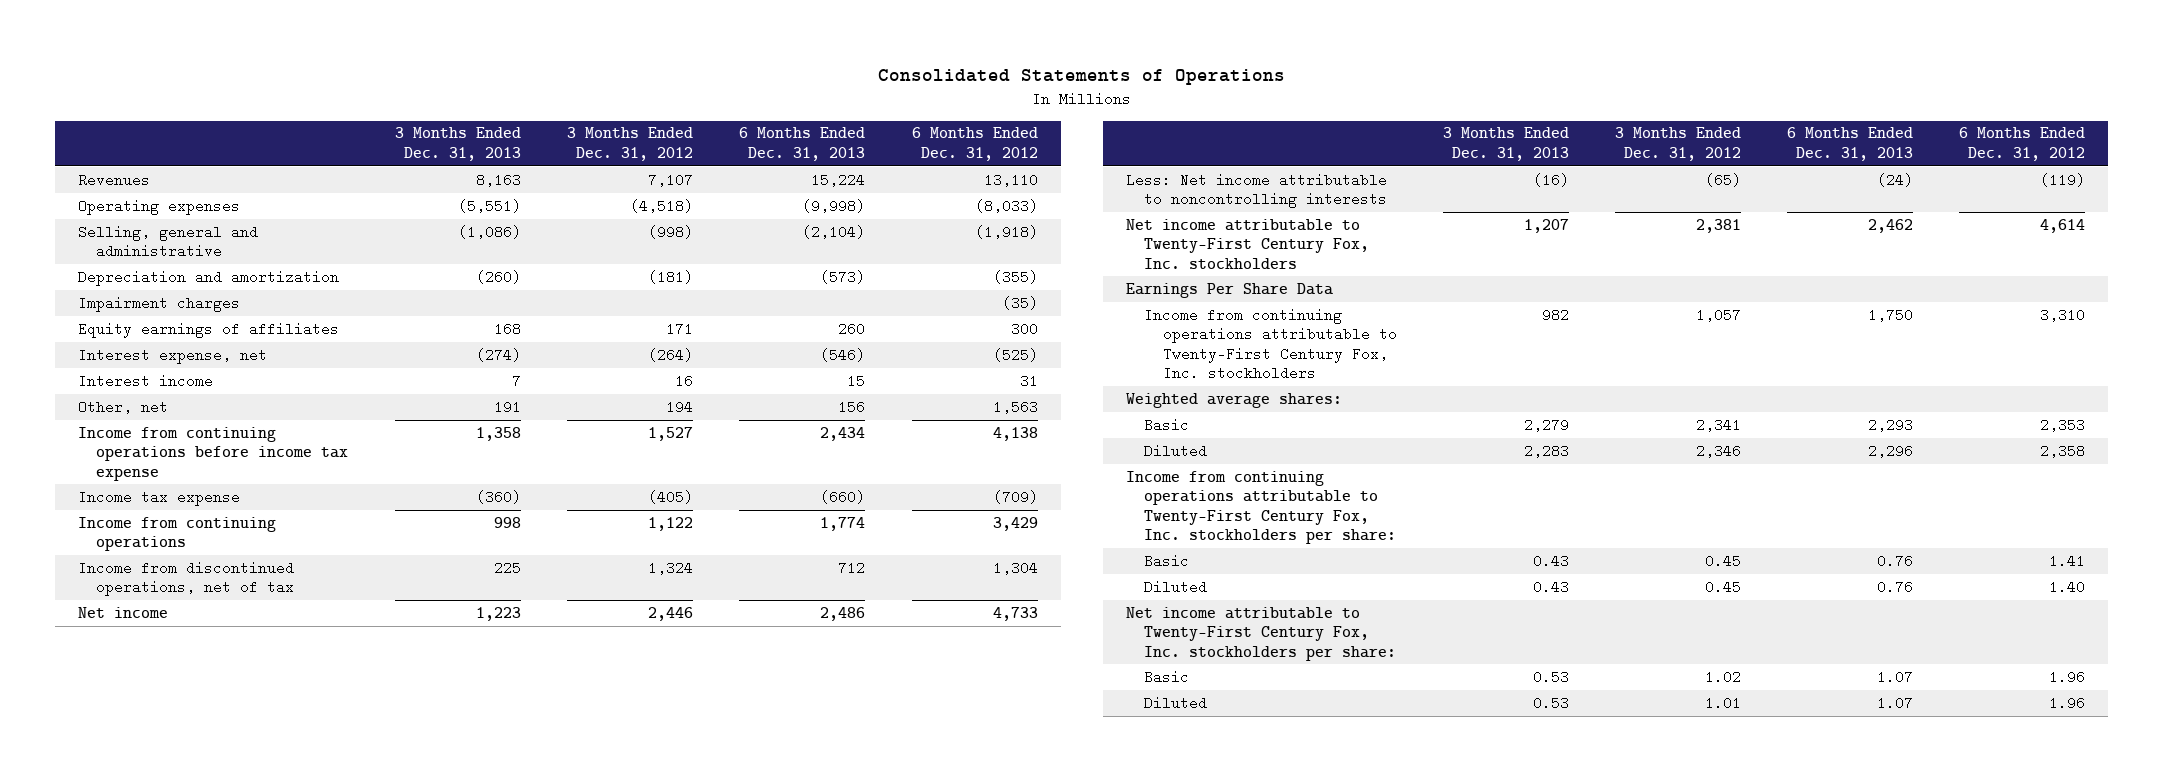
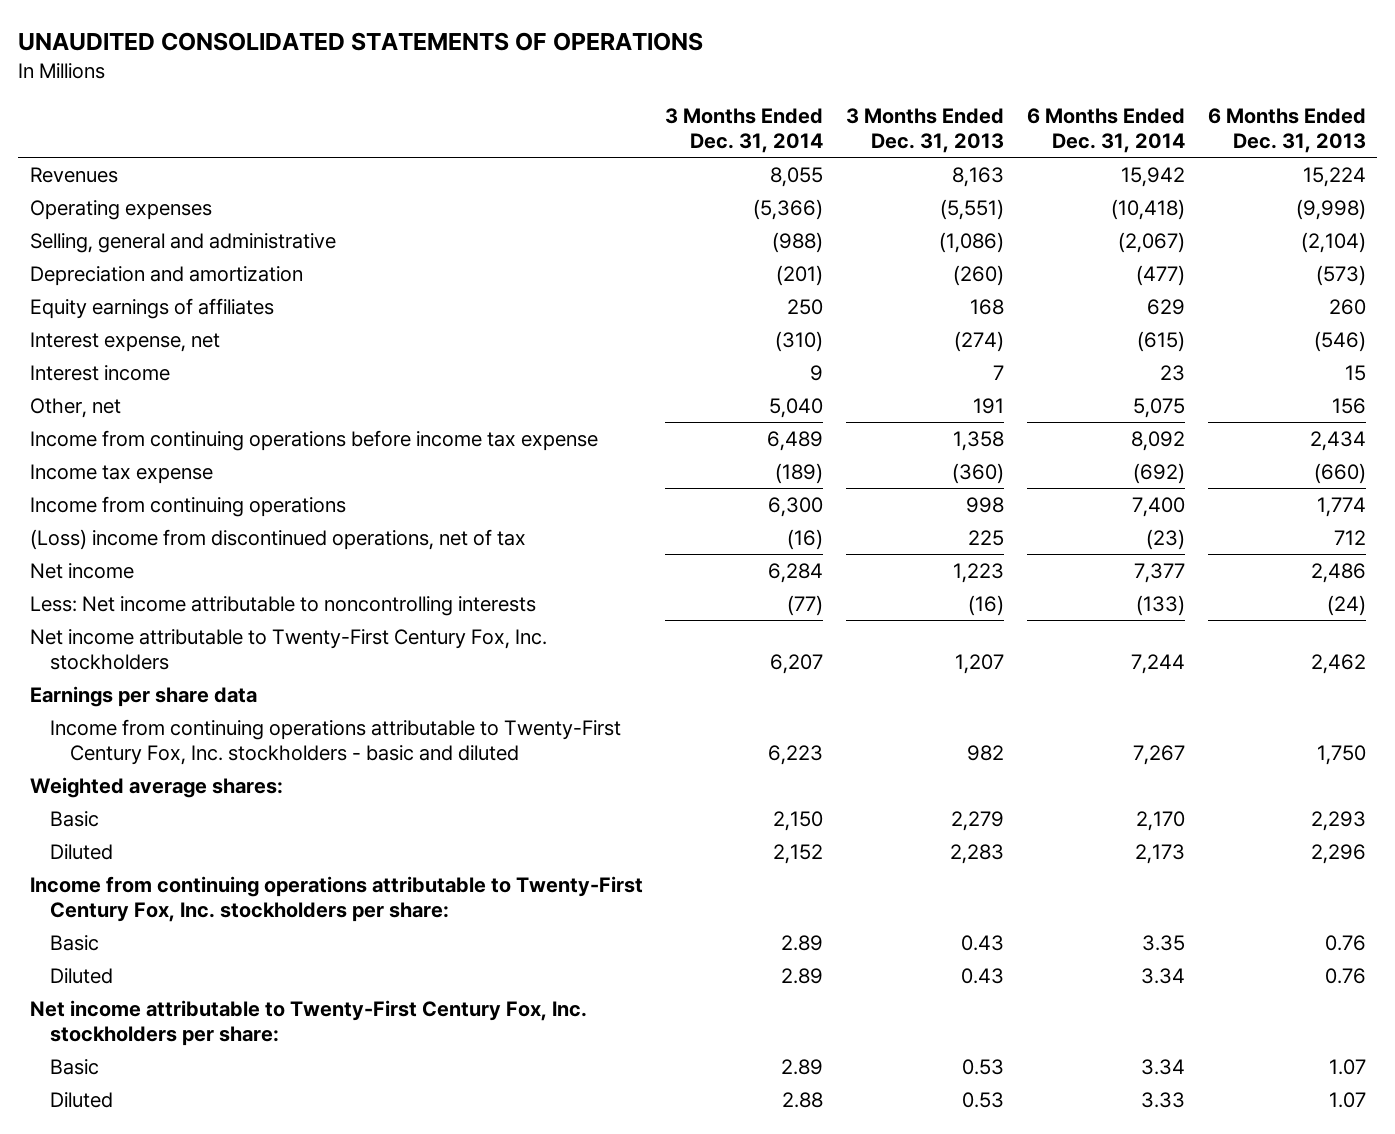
- Consolidated Statements of Operations
+ UNAUDITED CONSOLIDATED STATEMENTS OF OPERATIONS
- | 3 Months Ended Dec. 31, 2013 | 3 Months Ended Dec. 31, 2012 | 6 Months Ended Dec. 31, 2013 | 6 Months Ended Dec. 31, 2012
+ | 3 Months Ended Dec. 31, 2014 | 3 Months Ended Dec. 31, 2013 | 6 Months Ended Dec. 31, 2014 | 6 Months Ended Dec. 31, 2013
- Impairment charges | | | | (35)
- Income from discontinued operations, net of tax | 225 | 1,324 | 712 | 1,304
+ (Loss) income from discontinued operations, net of tax | (16) | 225 | (23) | 712
- Earnings Per Share Data
- Income from continuing operations attributable to Twenty-First Century Fox, Inc. stockholders | 982 | 1,057 | 1,750 | 3,310
+ Earnings per share data
+ Income from continuing operations attributable to Twenty-First Century Fox, Inc. stockholders - basic and diluted | 6,223 | 982 | 7,267 | 1,750

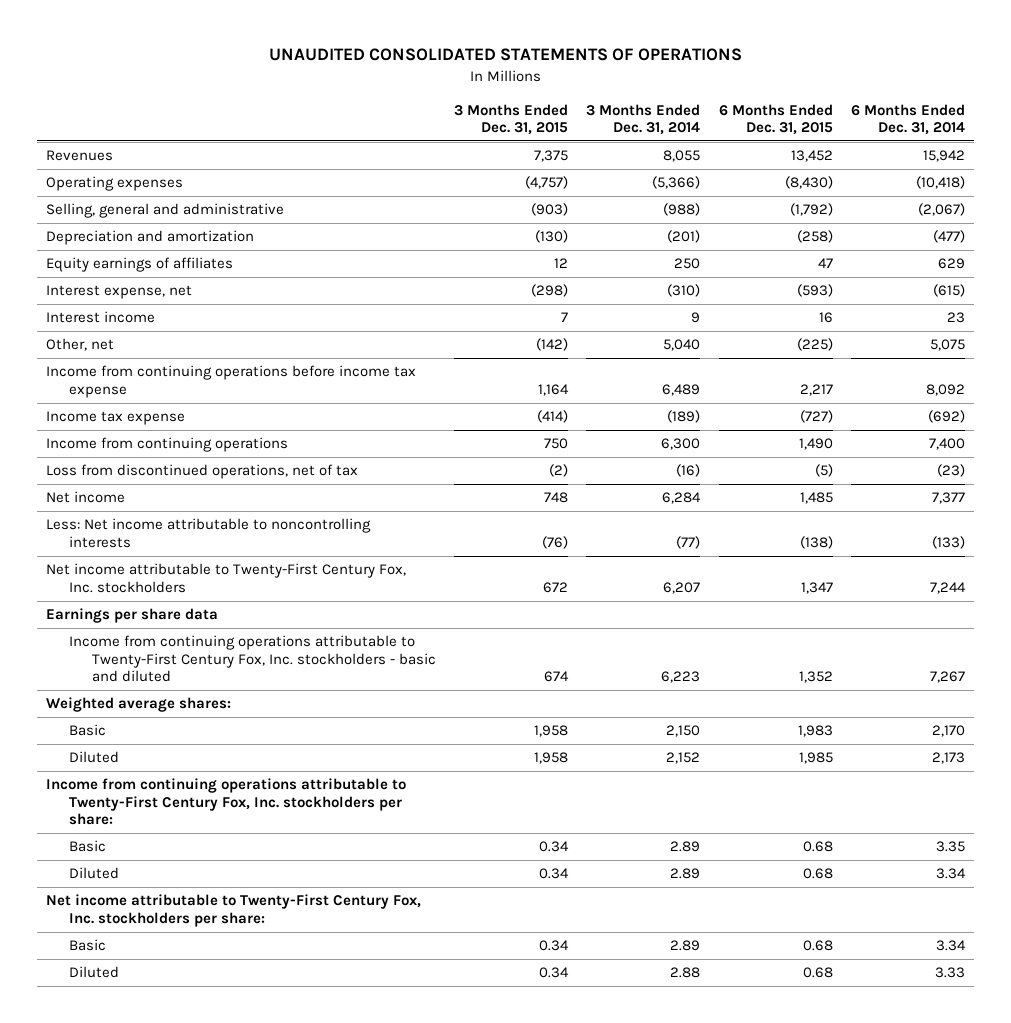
- | 3 Months Ended Dec. 31, 2014 | 3 Months Ended Dec. 31, 2013 | 6 Months Ended Dec. 31, 2014 | 6 Months Ended Dec. 31, 2013
+ | 3 Months Ended Dec. 31, 2015 | 3 Months Ended Dec. 31, 2014 | 6 Months Ended Dec. 31, 2015 | 6 Months Ended Dec. 31, 2014
- (Loss) income from discontinued operations, net of tax | (16) | 225 | (23) | 712
+ Loss from discontinued operations, net of tax | (2) | (16) | (5) | (23)

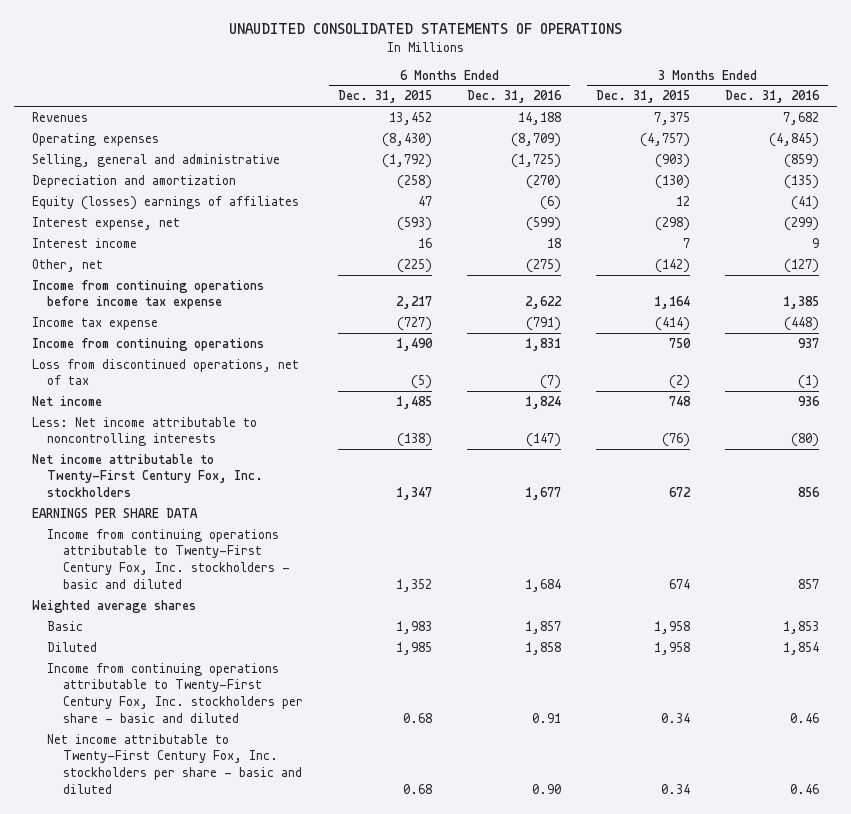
- | 3 Months Ended Dec. 31, 2015 | 3 Months Ended Dec. 31, 2014 | 6 Months Ended Dec. 31, 2015 | 6 Months Ended Dec. 31, 2014
+ | 6 Months Ended Dec. 31, 2015 | 6 Months Ended Dec. 31, 2016 | 3 Months Ended Dec. 31, 2015 | 3 Months Ended Dec. 31, 2016
- Equity earnings of affiliates | 12 | 250 | 47 | 629
+ Equity (losses) earnings of affiliates | 47 | (6) | 12 | (41)
- Earnings per share data
+ EARNINGS PER SHARE DATA
- Weighted average shares:
+ Weighted average shares
- Income from continuing operations attributable to Twenty-First Century Fox, Inc. stockholders per share:
- Basic | 0.34 | 2.89 | 0.68 | 3.35
- Diluted | 0.34 | 2.89 | 0.68 | 3.34
- Net income attributable to Twenty-First Century Fox, Inc. stockholders per share:
- Basic | 0.34 | 2.89 | 0.68 | 3.34
- Diluted | 0.34 | 2.88 | 0.68 | 3.33
+ Income from continuing operations attributable to Twenty-First Century Fox, Inc. stockholders per share - basic and diluted | 0.68 | 0.91 | 0.34 | 0.46
+ Net income attributable to Twenty-First Century Fox, Inc. stockholders per share - basic and diluted | 0.68 | 0.90 | 0.34 | 0.46

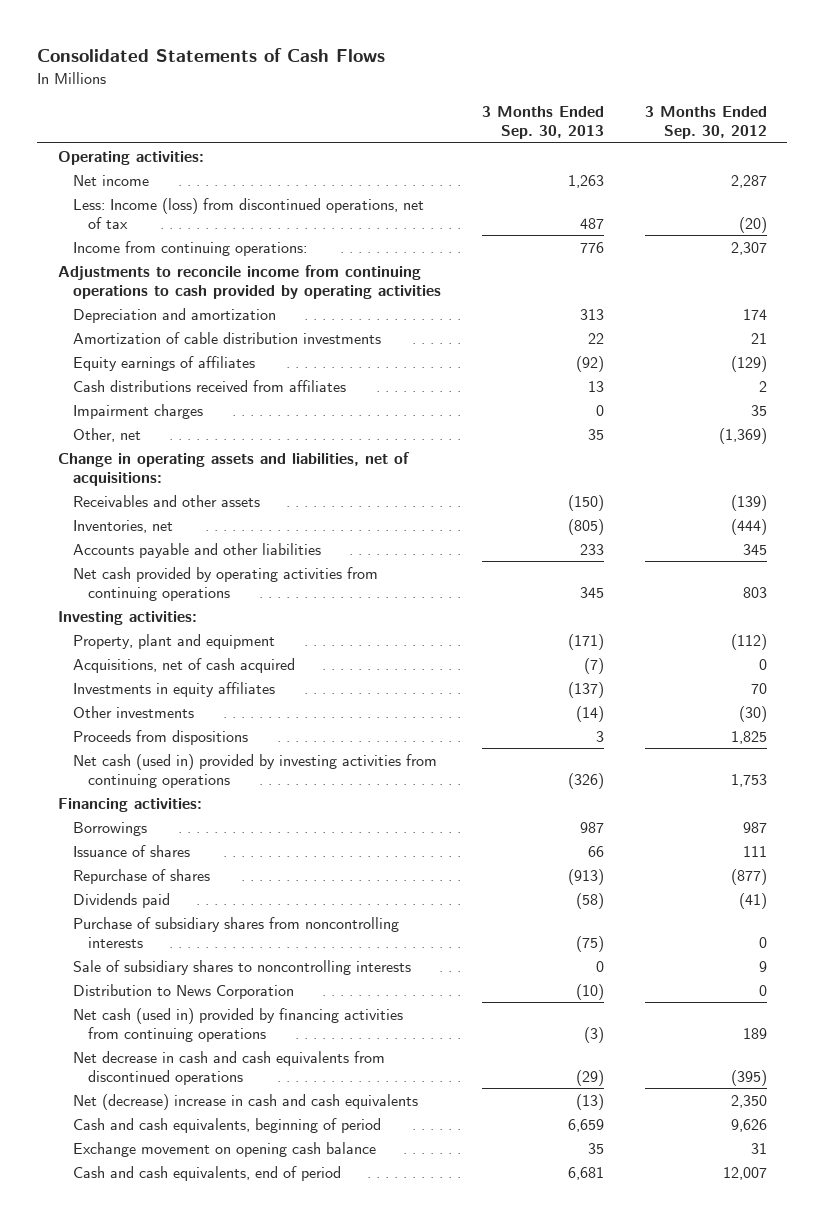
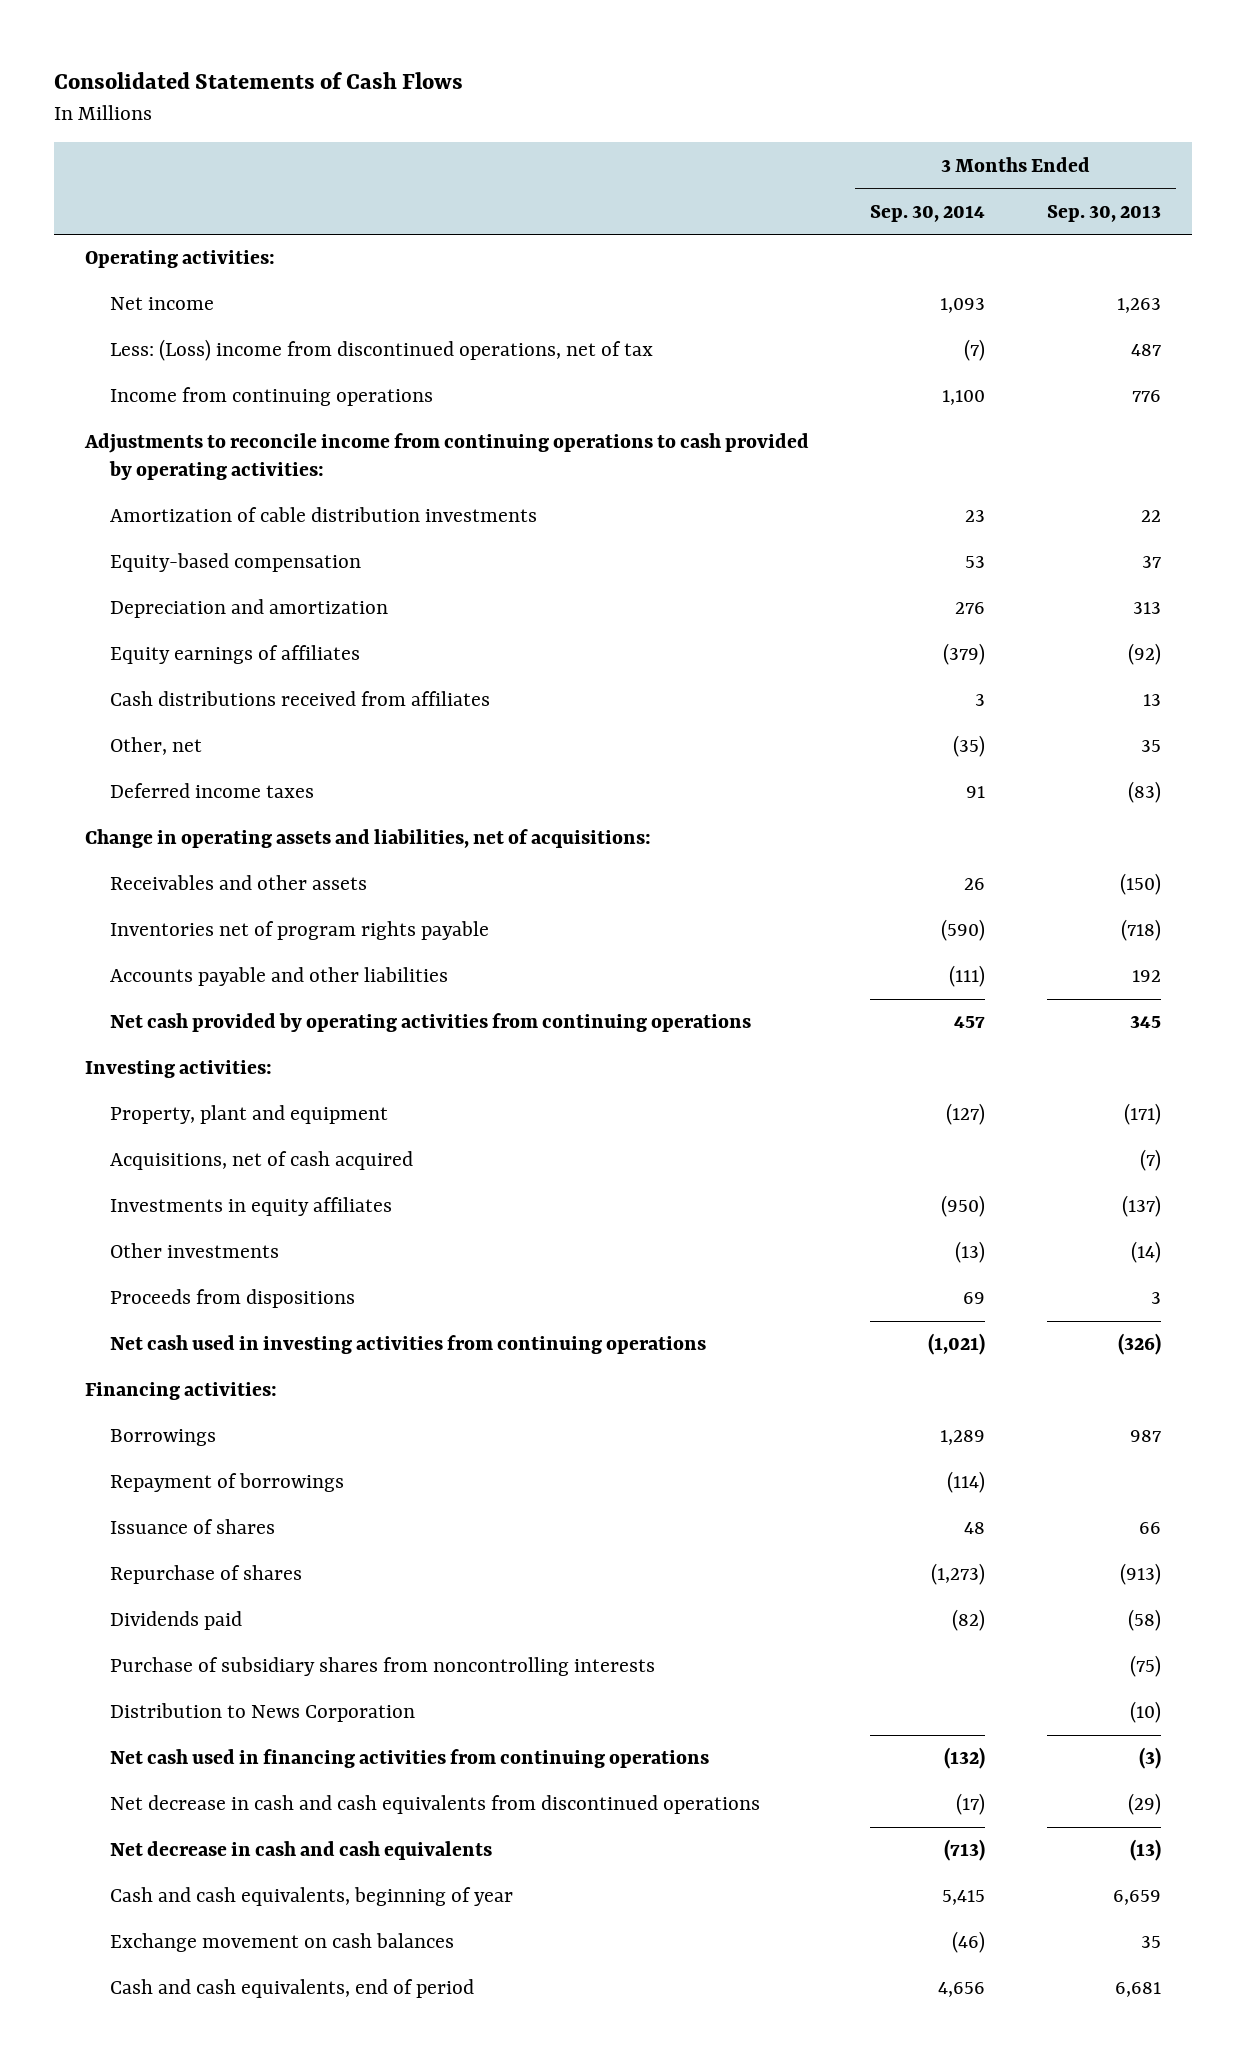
- | 3 Months Ended Sep. 30, 2013 | 3 Months Ended Sep. 30, 2012
+ | 3 Months Ended Sep. 30, 2014 | 3 Months Ended Sep. 30, 2013
- Less: Income (loss) from discontinued operations, net of tax | 487 | (20)
- Income from continuing operations: | 776 | 2,307
- Adjustments to reconcile income from continuing operations to cash provided by operating activities
+ Less: (Loss) income from discontinued operations, net of tax | (7) | 487
+ Income from continuing operations | 1,100 | 776
+ Adjustments to reconcile income from continuing operations to cash provided by operating activities:
+ Equity-based compensation | 53 | 37
moved down: Depreciation and amortization | 276 | 313
- Impairment charges | 0 | 35
+ Deferred income taxes | 91 | (83)
- Inventories, net | (805) | (444)
- Accounts payable and other liabilities | 233 | 345
+ Inventories net of program rights payable | (590) | (718)
+ Accounts payable and other liabilities | (111) | 192
- Net cash (used in) provided by investing activities from continuing operations | (326) | 1,753
+ Net cash used in investing activities from continuing operations | (1,021) | (326)
+ Repayment of borrowings | (114) |
- Sale of subsidiary shares to noncontrolling interests | 0 | 9
- Net cash (used in) provided by financing activities from continuing operations | (3) | 189
+ Net cash used in financing activities from continuing operations | (132) | (3)
- Net (decrease) increase in cash and cash equivalents | (13) | 2,350
- Cash and cash equivalents, beginning of period | 6,659 | 9,626
- Exchange movement on opening cash balance | 35 | 31
+ Net decrease in cash and cash equivalents | (713) | (13)
+ Cash and cash equivalents, beginning of year | 5,415 | 6,659
+ Exchange movement on cash balances | (46) | 35

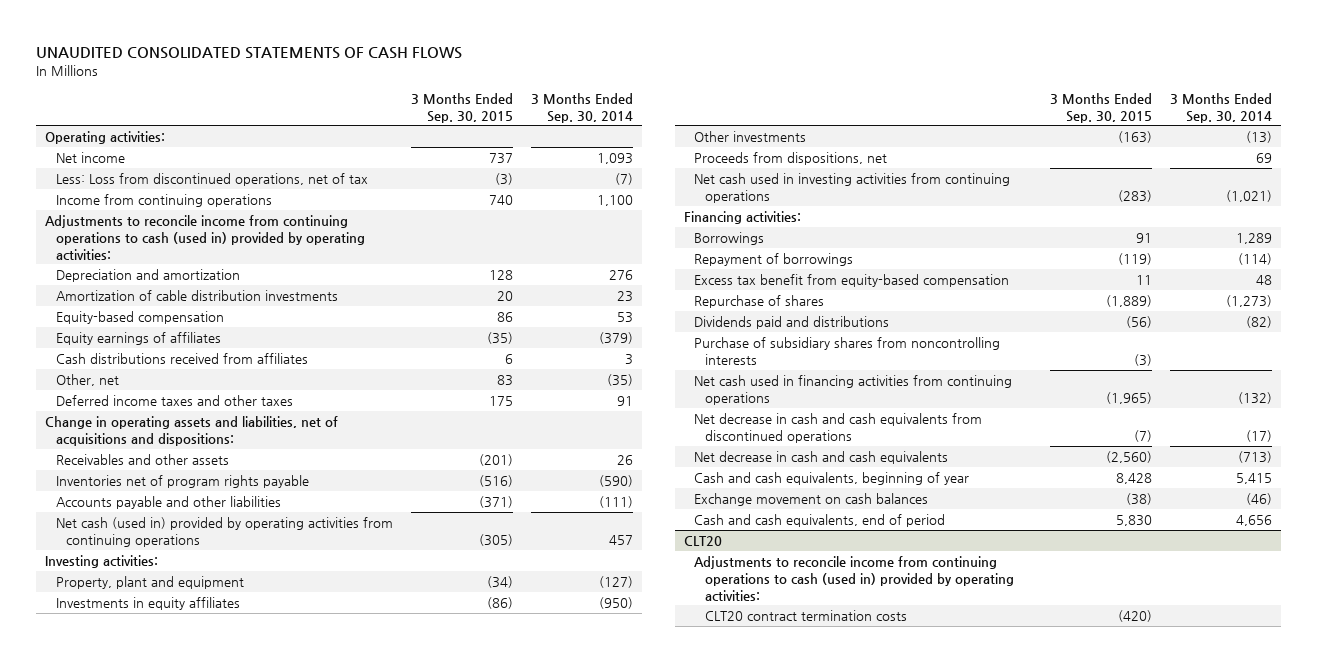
- Consolidated Statements of Cash Flows
+ UNAUDITED CONSOLIDATED STATEMENTS OF CASH FLOWS
- | 3 Months Ended Sep. 30, 2014 | 3 Months Ended Sep. 30, 2013
+ | 3 Months Ended Sep. 30, 2015 | 3 Months Ended Sep. 30, 2014
- Less: (Loss) income from discontinued operations, net of tax | (7) | 487
+ Less: Loss from discontinued operations, net of tax | (3) | (7)
- Adjustments to reconcile income from continuing operations to cash provided by operating activities:
+ Adjustments to reconcile income from continuing operations to cash (used in) provided by operating activities:
moved up: Depreciation and amortization | 128 | 276
- Deferred income taxes | 91 | (83)
- Change in operating assets and liabilities, net of acquisitions:
+ Deferred income taxes and other taxes | 175 | 91
+ Change in operating assets and liabilities, net of acquisitions and dispositions:
- Net cash provided by operating activities from continuing operations | 457 | 345
+ Net cash (used in) provided by operating activities from continuing operations | (305) | 457
- Acquisitions, net of cash acquired | | (7)
- Proceeds from dispositions | 69 | 3
+ Proceeds from dispositions, net | | 69
- Issuance of shares | 48 | 66
+ Excess tax benefit from equity-based compensation | 11 | 48
- Dividends paid | (82) | (58)
+ Dividends paid and distributions | (56) | (82)
- Distribution to News Corporation | | (10)
+ CLT20
+ Adjustments to reconcile income from continuing operations to cash (used in) provided by operating activities:
+ CLT20 contract termination costs | (420) |

